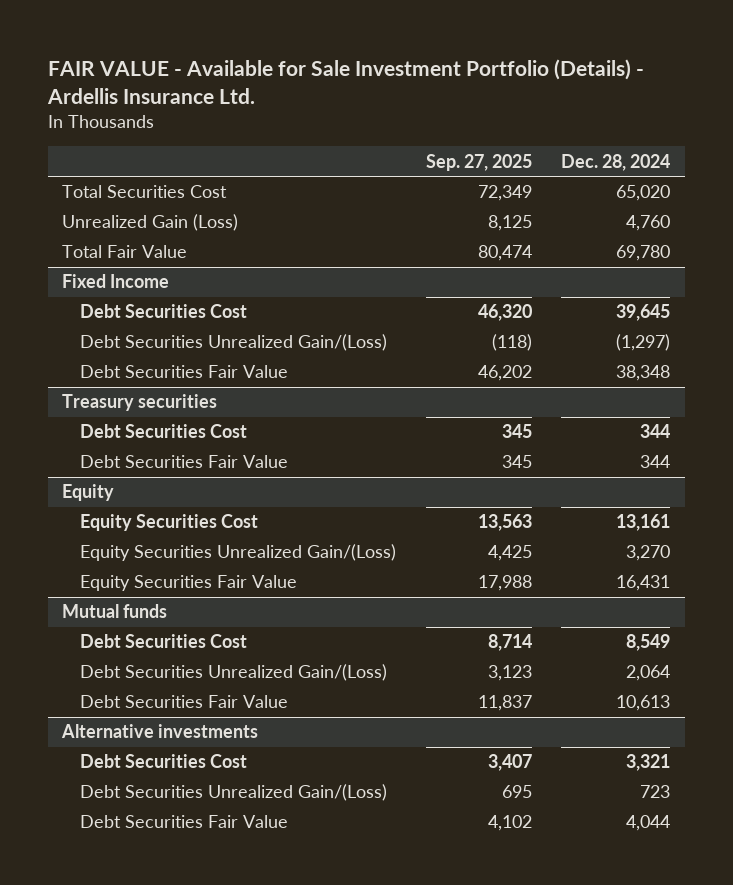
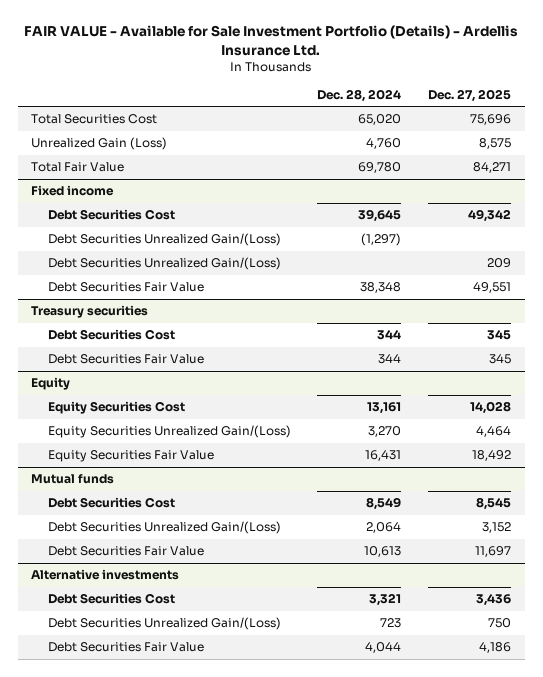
- | Sep. 27, 2025 | Dec. 28, 2024
+ | Dec. 28, 2024 | Dec. 27, 2025
- Fixed Income
+ Fixed income
+ Debt Securities Unrealized Gain/(Loss) | | 209

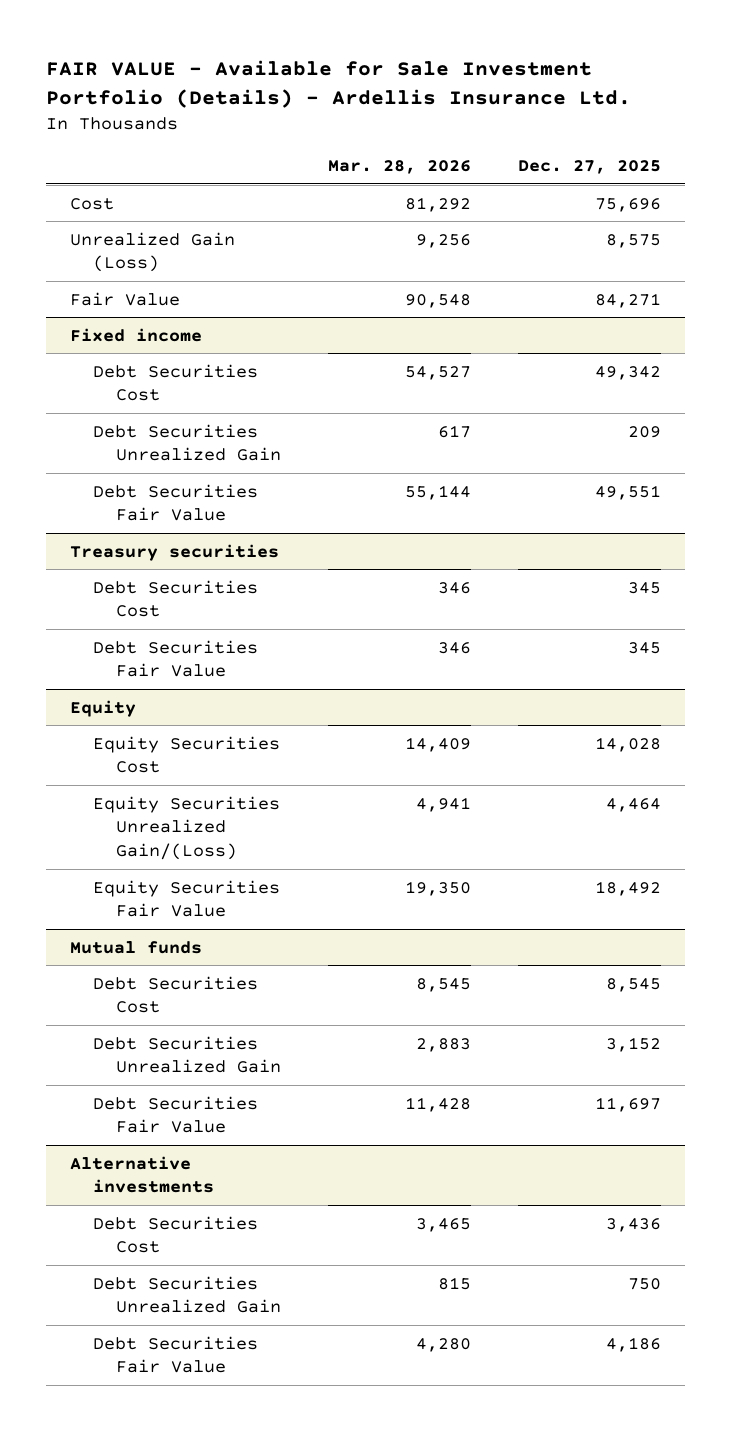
- | Dec. 28, 2024 | Dec. 27, 2025
+ | Mar. 28, 2026 | Dec. 27, 2025
- Total Securities Cost | 65,020 | 75,696
+ Cost | 81,292 | 75,696
- Total Fair Value | 69,780 | 84,271
+ Fair Value | 90,548 | 84,271
@ Fixed income
- Debt Securities Unrealized Gain/(Loss) | (1,297) |
- Debt Securities Unrealized Gain/(Loss) | | 209
+ Debt Securities Unrealized Gain | 617 | 209
@ Mutual funds
- Debt Securities Unrealized Gain/(Loss) | 2,064 | 3,152
+ Debt Securities Unrealized Gain | 2,883 | 3,152
@ Alternative investments
- Debt Securities Unrealized Gain/(Loss) | 723 | 750
+ Debt Securities Unrealized Gain | 815 | 750

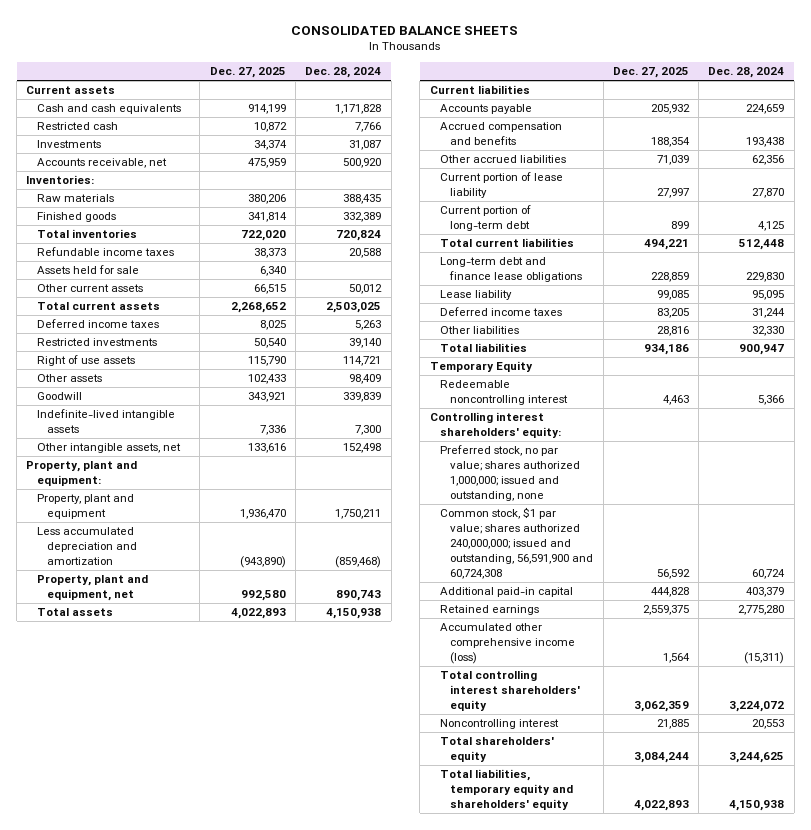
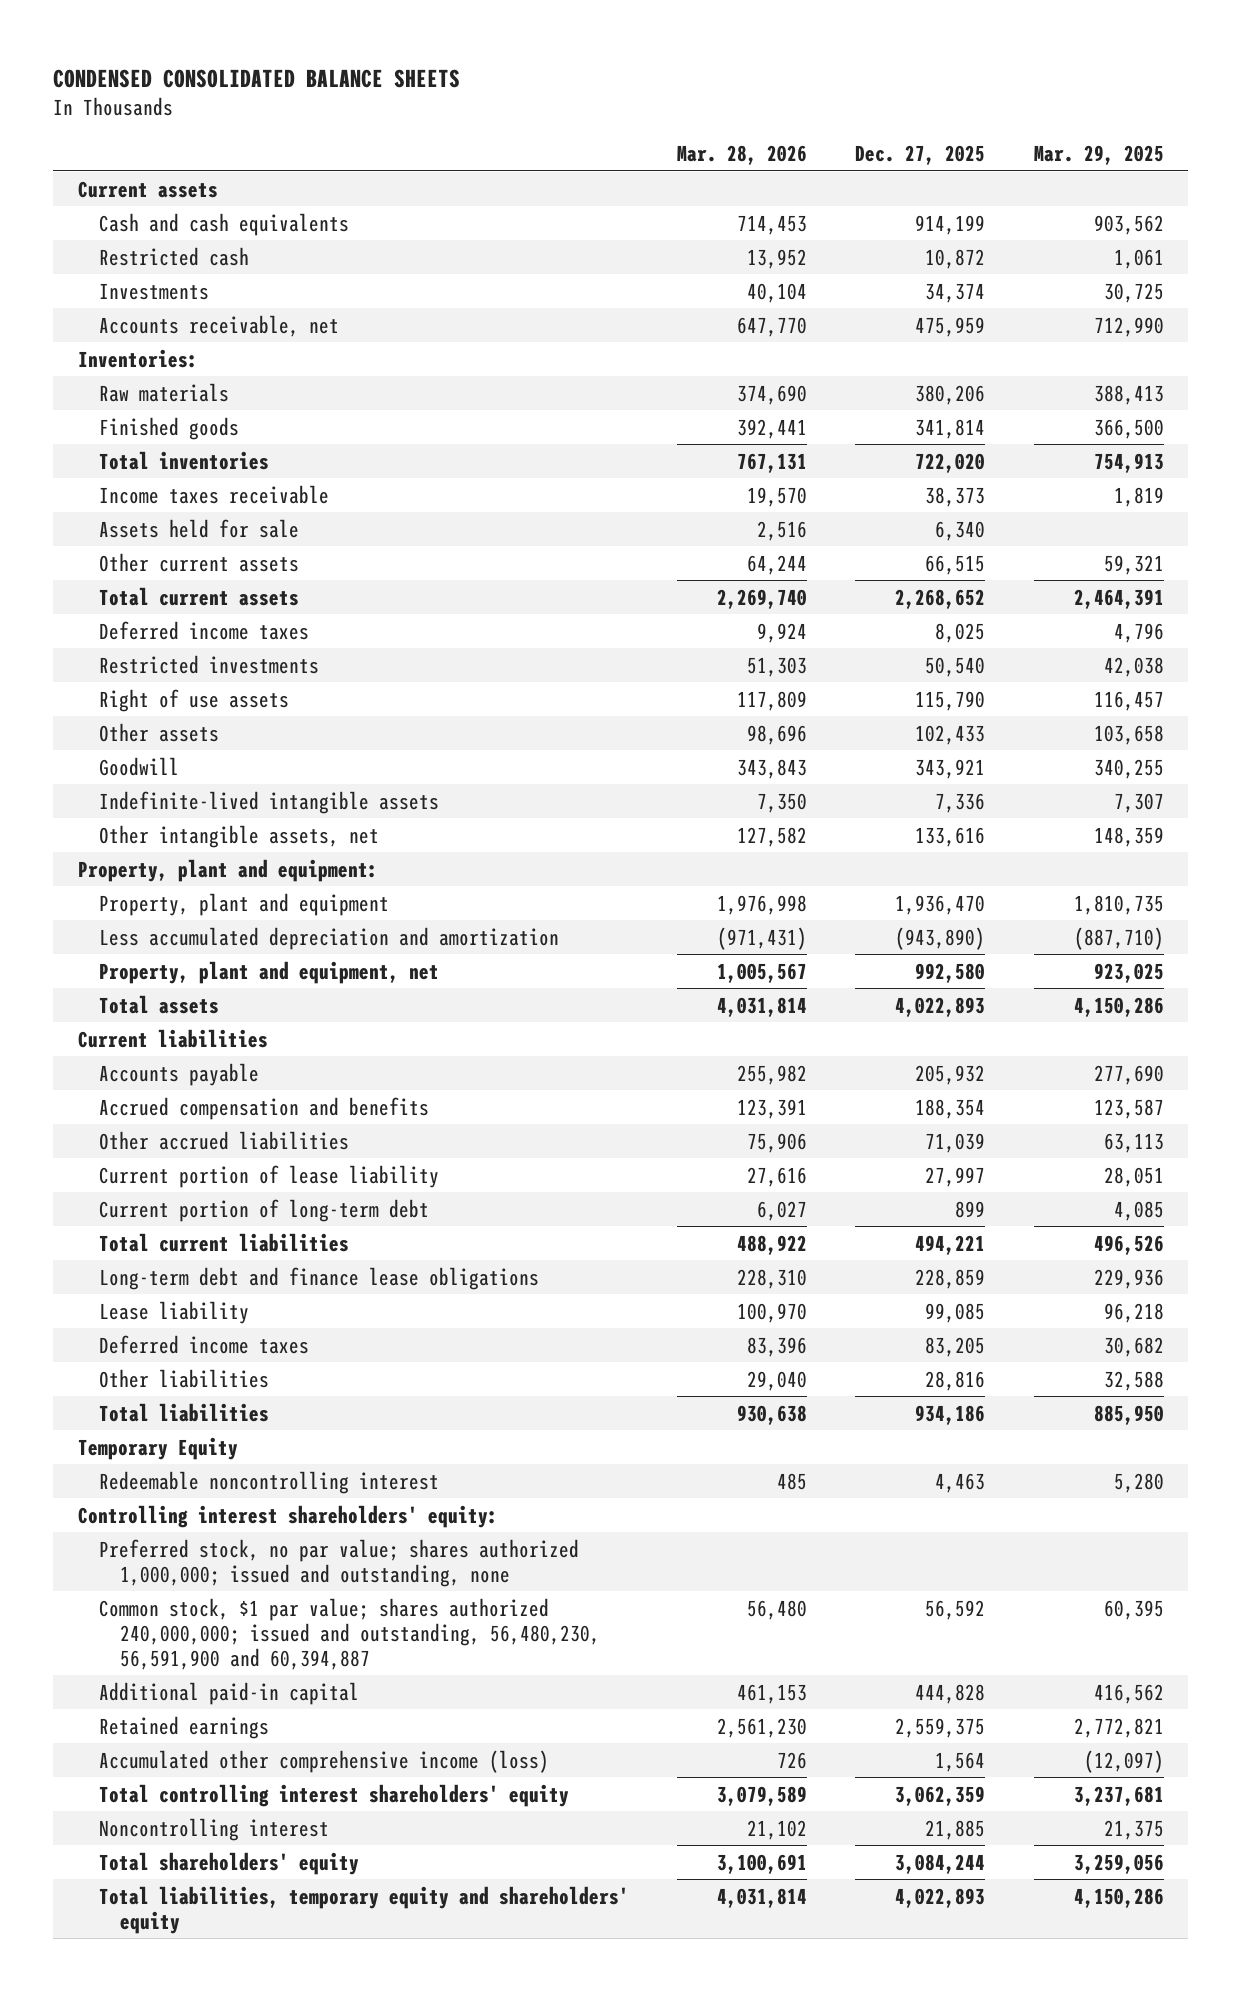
- CONSOLIDATED BALANCE SHEETS
+ CONDENSED CONSOLIDATED BALANCE SHEETS
- | Dec. 27, 2025 | Dec. 28, 2024
+ | Mar. 28, 2026 | Dec. 27, 2025 | Mar. 29, 2025
- Refundable income taxes | 38,373 | 20,588
+ Income taxes receivable | 19,570 | 38,373 | 1,819
- Common stock, $1 par value; shares authorized 240,000,000; issued and outstanding, 56,591,900 and 60,724,308 | 56,592 | 60,724
+ Common stock, $1 par value; shares authorized 240,000,000; issued and outstanding, 56,480,230, 56,591,900 and 60,394,887 | 56,480 | 56,592 | 60,395

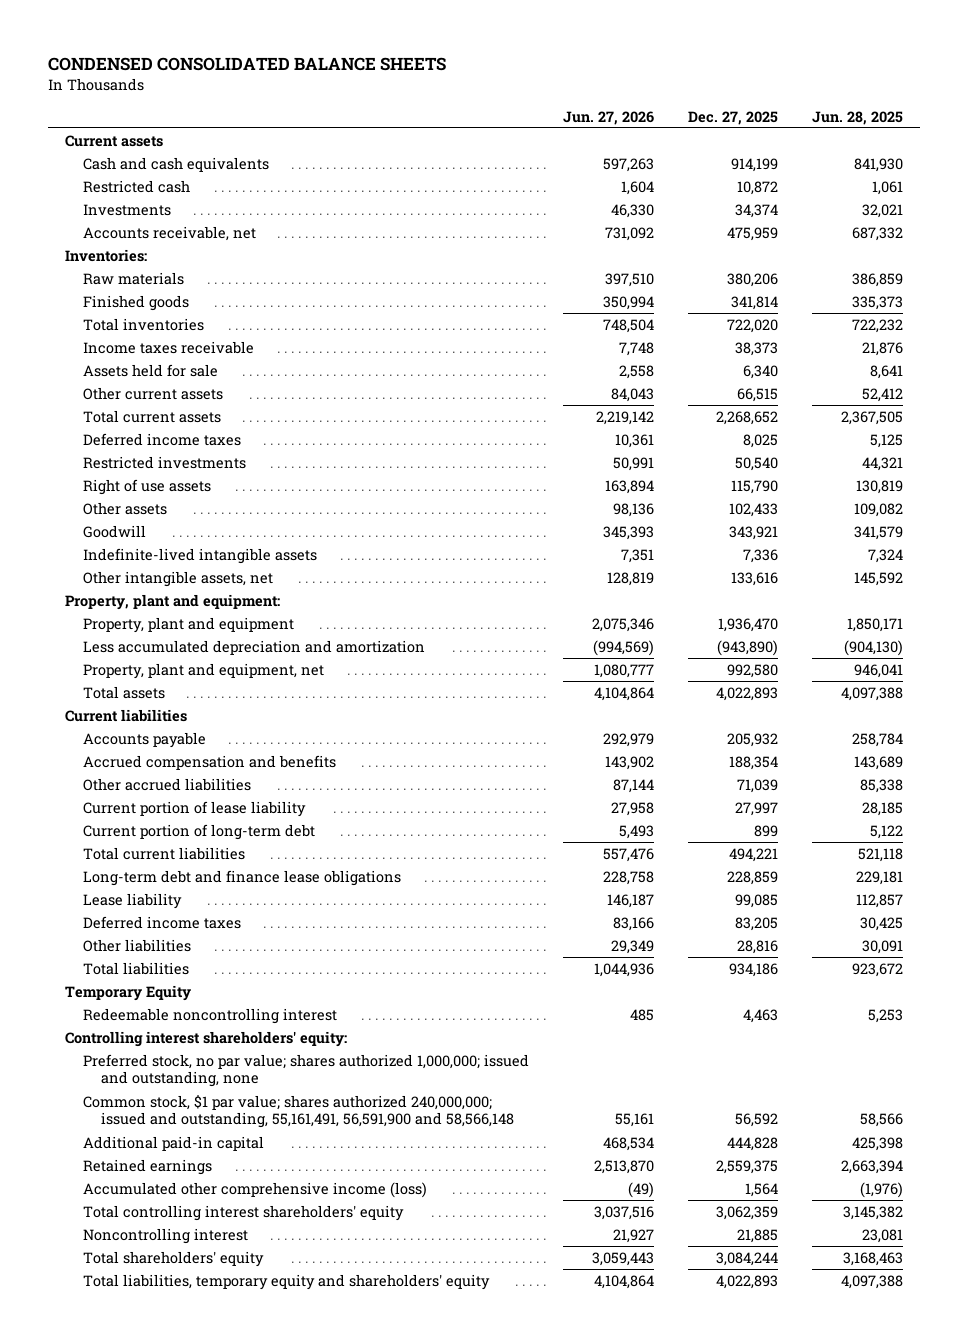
- | Mar. 28, 2026 | Dec. 27, 2025 | Mar. 29, 2025
+ | Jun. 27, 2026 | Dec. 27, 2025 | Jun. 28, 2025
- Common stock, $1 par value; shares authorized 240,000,000; issued and outstanding, 56,480,230, 56,591,900 and 60,394,887 | 56,480 | 56,592 | 60,395
+ Common stock, $1 par value; shares authorized 240,000,000; issued and outstanding, 55,161,491, 56,591,900 and 58,566,148 | 55,161 | 56,592 | 58,566

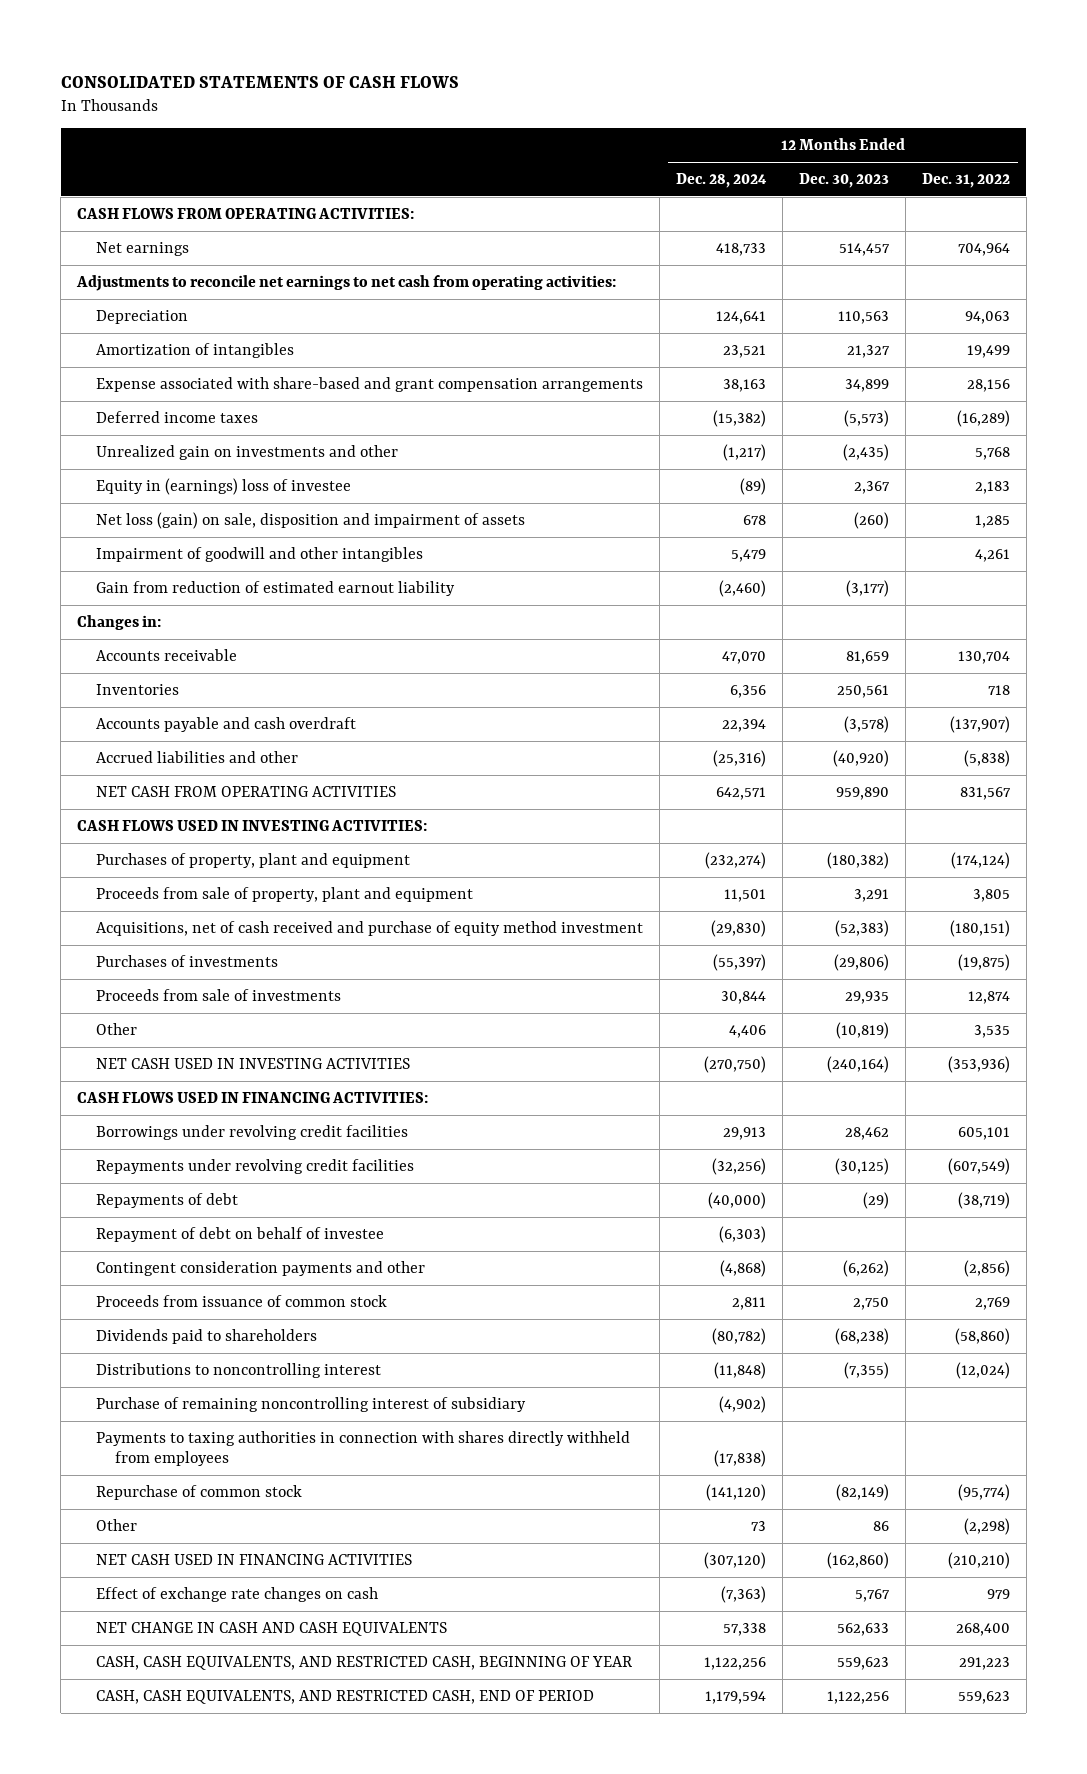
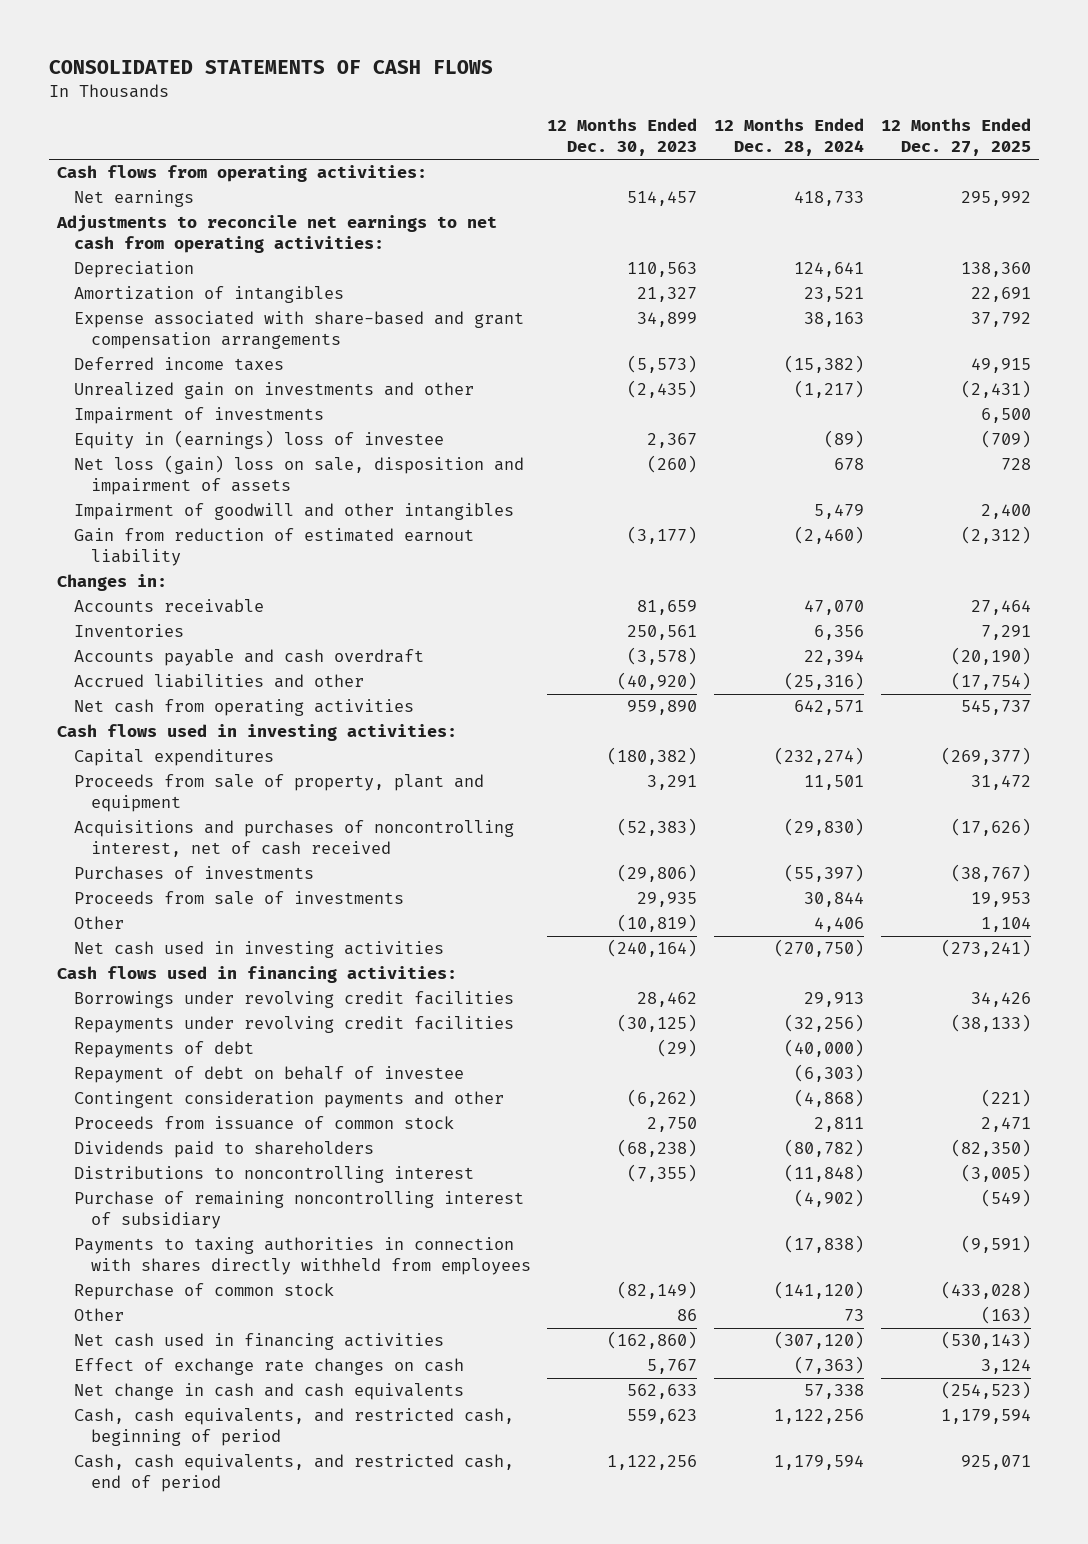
- | 12 Months Ended Dec. 28, 2024 | 12 Months Ended Dec. 30, 2023 | 12 Months Ended Dec. 31, 2022
+ | 12 Months Ended Dec. 30, 2023 | 12 Months Ended Dec. 28, 2024 | 12 Months Ended Dec. 27, 2025
- CASH FLOWS FROM OPERATING ACTIVITIES:
+ Cash flows from operating activities:
+ Impairment of investments | | | 6,500
- Net loss (gain) on sale, disposition and impairment of assets | 678 | (260) | 1,285
+ Net loss (gain) loss on sale, disposition and impairment of assets | (260) | 678 | 728
- NET CASH FROM OPERATING ACTIVITIES | 642,571 | 959,890 | 831,567
- CASH FLOWS USED IN INVESTING ACTIVITIES:
- Purchases of property, plant and equipment | (232,274) | (180,382) | (174,124)
+ Net cash from operating activities | 959,890 | 642,571 | 545,737
+ Cash flows used in investing activities:
+ Capital expenditures | (180,382) | (232,274) | (269,377)
- Acquisitions, net of cash received and purchase of equity method investment | (29,830) | (52,383) | (180,151)
+ Acquisitions and purchases of noncontrolling interest, net of cash received | (52,383) | (29,830) | (17,626)
- NET CASH USED IN INVESTING ACTIVITIES | (270,750) | (240,164) | (353,936)
- CASH FLOWS USED IN FINANCING ACTIVITIES:
+ Net cash used in investing activities | (240,164) | (270,750) | (273,241)
+ Cash flows used in financing activities:
- NET CASH USED IN FINANCING ACTIVITIES | (307,120) | (162,860) | (210,210)
+ Net cash used in financing activities | (162,860) | (307,120) | (530,143)
- NET CHANGE IN CASH AND CASH EQUIVALENTS | 57,338 | 562,633 | 268,400
- CASH, CASH EQUIVALENTS, AND RESTRICTED CASH, BEGINNING OF YEAR | 1,122,256 | 559,623 | 291,223
- CASH, CASH EQUIVALENTS, AND RESTRICTED CASH, END OF PERIOD | 1,179,594 | 1,122,256 | 559,623
+ Net change in cash and cash equivalents | 562,633 | 57,338 | (254,523)
+ Cash, cash equivalents, and restricted cash, beginning of period | 559,623 | 1,122,256 | 1,179,594
+ Cash, cash equivalents, and restricted cash, end of period | 1,122,256 | 1,179,594 | 925,071

